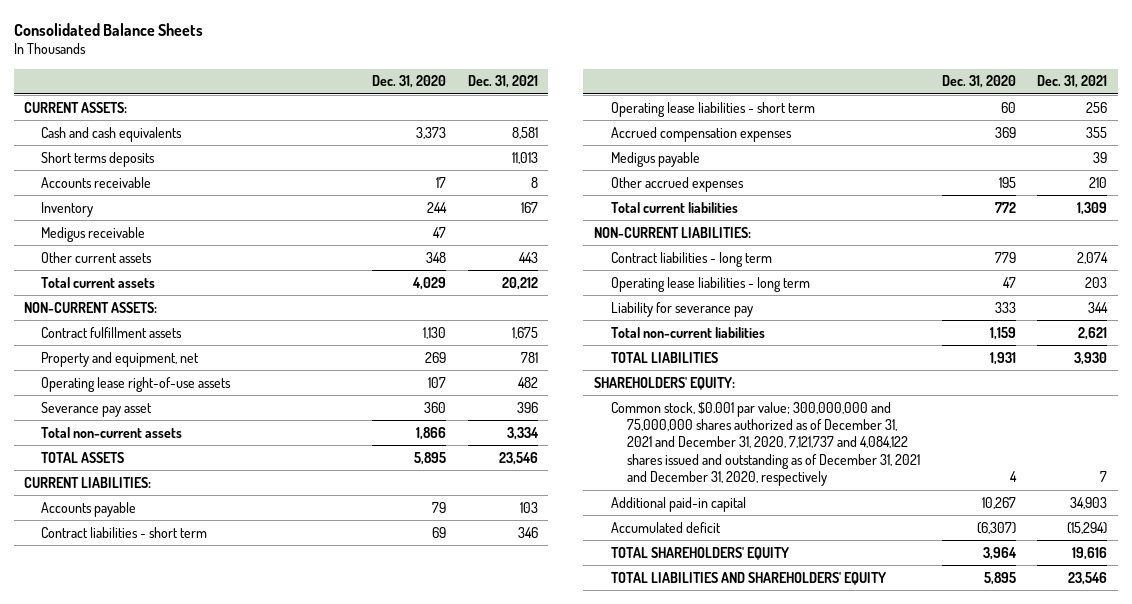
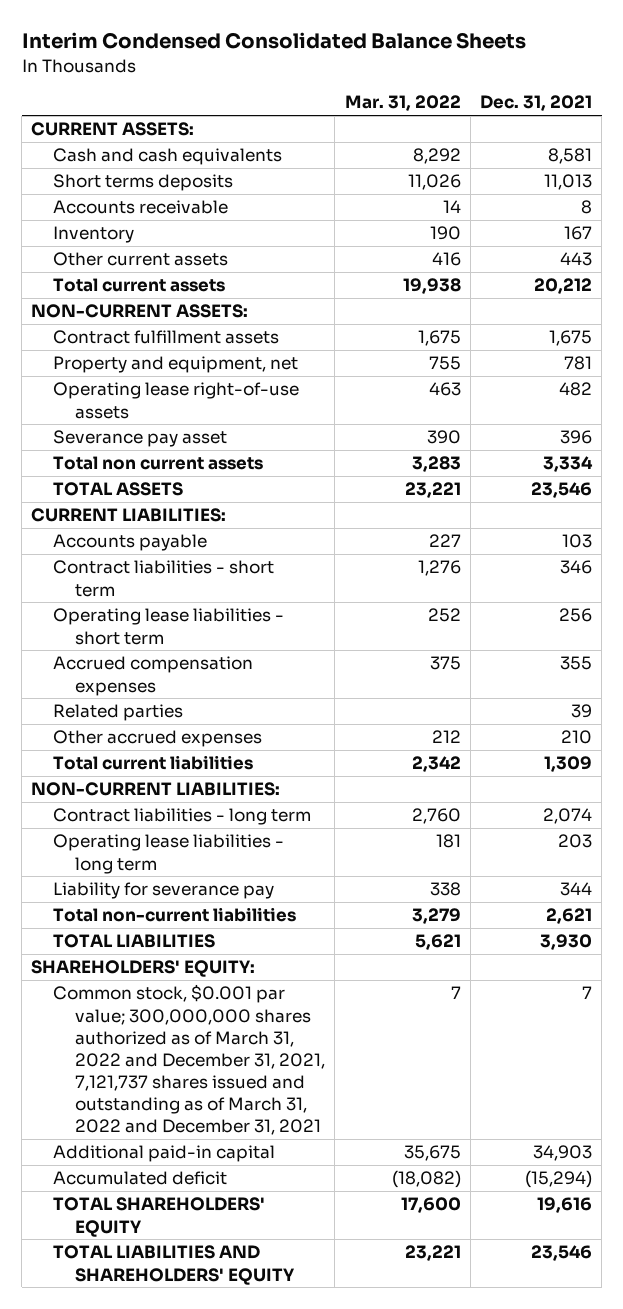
- Consolidated Balance Sheets
+ Interim Condensed Consolidated Balance Sheets
- | Dec. 31, 2020 | Dec. 31, 2021
+ | Mar. 31, 2022 | Dec. 31, 2021
- Medigus receivable | 47 |
- Total non-current assets | 1,866 | 3,334
+ Total non current assets | 3,283 | 3,334
- Medigus payable | | 39
+ Related parties | | 39
- Common stock, $0.001 par value; 300,000,000 and 75,000,000 shares authorized as of December 31, 2021 and December 31, 2020, 7,121,737 and 4,084,122 shares issued and outstanding as of December 31, 2021 and December 31, 2020, respectively | 4 | 7
+ Common stock, $0.001 par value; 300,000,000 shares authorized as of March 31, 2022 and December 31, 2021, 7,121,737 shares issued and outstanding as of March 31, 2022 and December 31, 2021 | 7 | 7

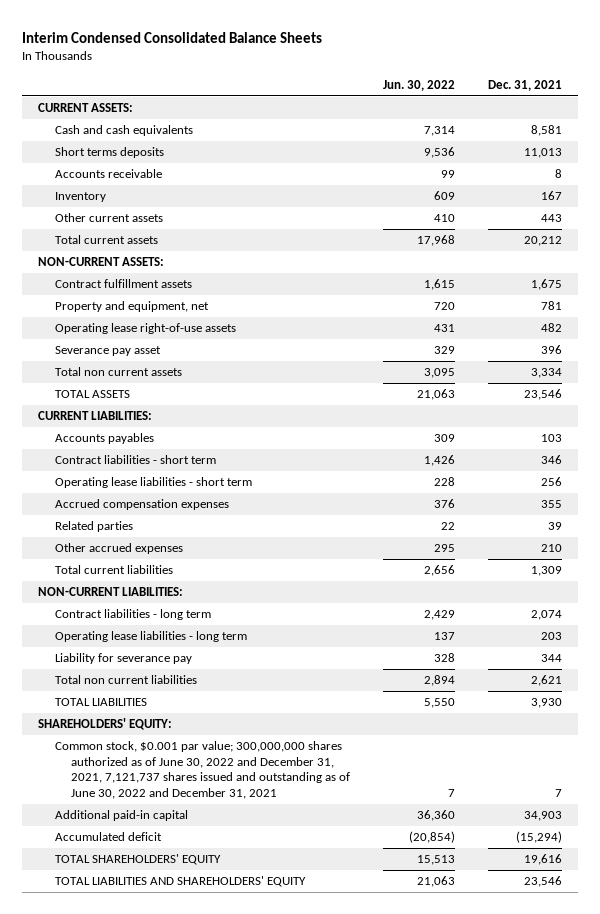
- | Mar. 31, 2022 | Dec. 31, 2021
+ | Jun. 30, 2022 | Dec. 31, 2021
- Accounts payable | 227 | 103
+ Accounts payables | 309 | 103
- Total non-current liabilities | 3,279 | 2,621
+ Total non current liabilities | 2,894 | 2,621
- Common stock, $0.001 par value; 300,000,000 shares authorized as of March 31, 2022 and December 31, 2021, 7,121,737 shares issued and outstanding as of March 31, 2022 and December 31, 2021 | 7 | 7
+ Common stock, $0.001 par value; 300,000,000 shares authorized as of June 30, 2022 and December 31, 2021, 7,121,737 shares issued and outstanding as of June 30, 2022 and December 31, 2021 | 7 | 7

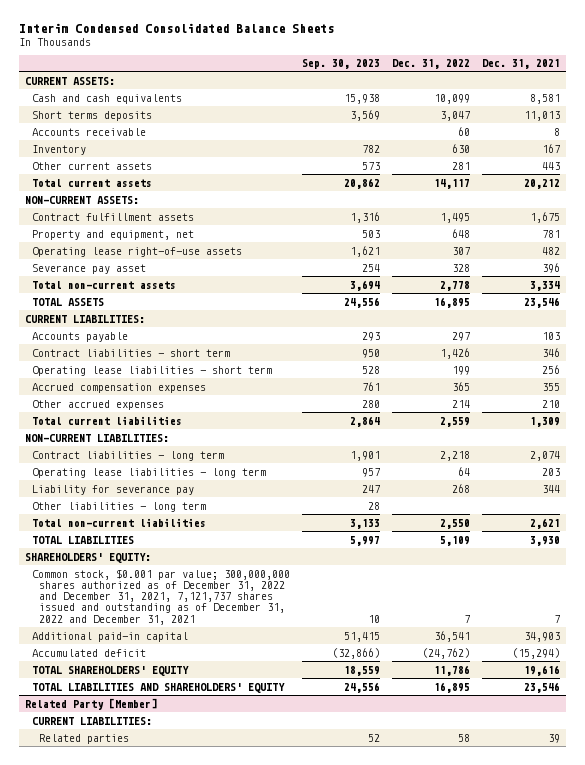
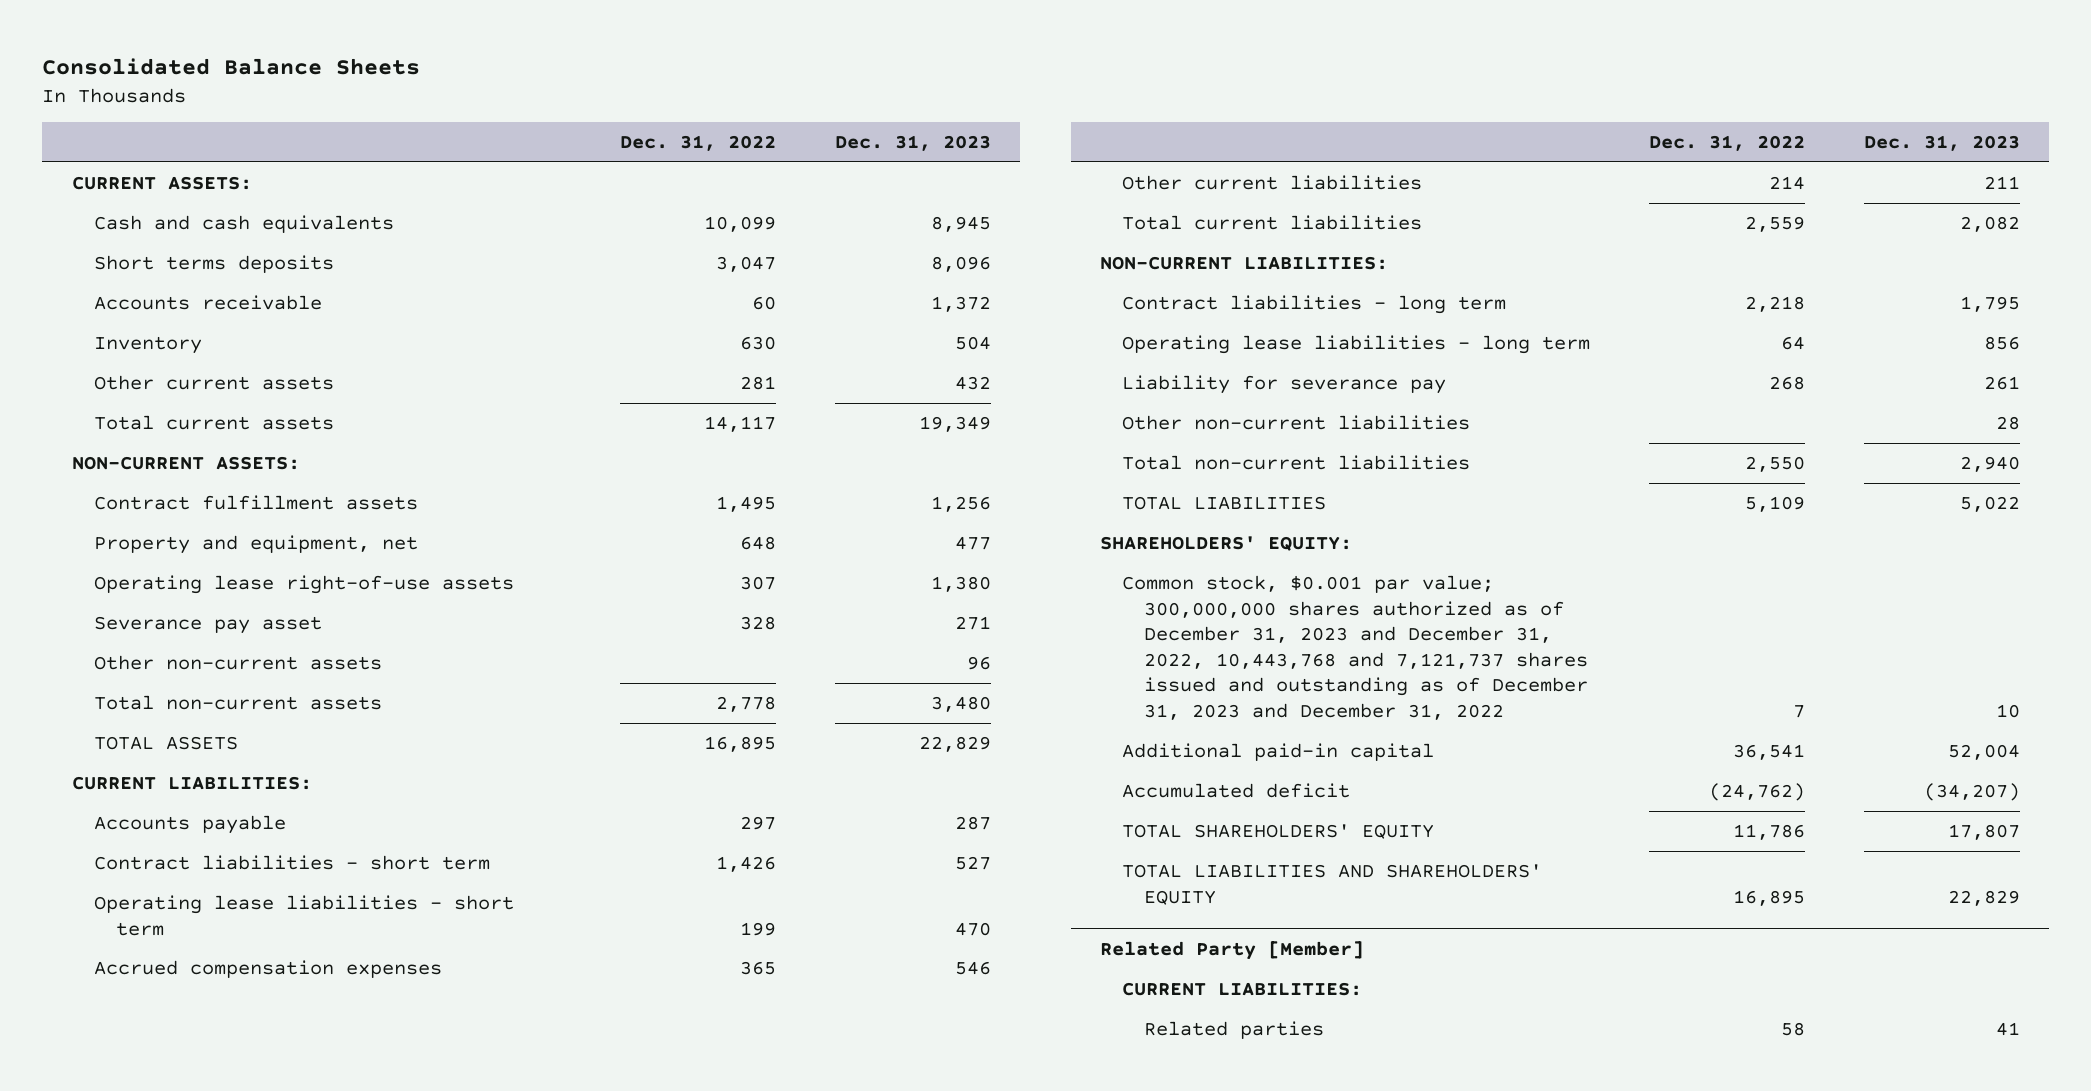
- Interim Condensed Consolidated Balance Sheets
+ Consolidated Balance Sheets
- | Sep. 30, 2023 | Dec. 31, 2022 | Dec. 31, 2021
+ | Dec. 31, 2022 | Dec. 31, 2023
+ Other non-current assets | | 96
- Other accrued expenses | 280 | 214 | 210
+ Other current liabilities | 214 | 211
- Other liabilities - long term | 28 | |
+ Other non-current liabilities | | 28
- Common stock, $0.001 par value; 300,000,000 shares authorized as of December 31, 2022 and December 31, 2021, 7,121,737 shares issued and outstanding as of December 31, 2022 and December 31, 2021 | 10 | 7 | 7
+ Common stock, $0.001 par value; 300,000,000 shares authorized as of December 31, 2023 and December 31, 2022, 10,443,768 and 7,121,737 shares issued and outstanding as of December 31, 2023 and December 31, 2022 | 7 | 10

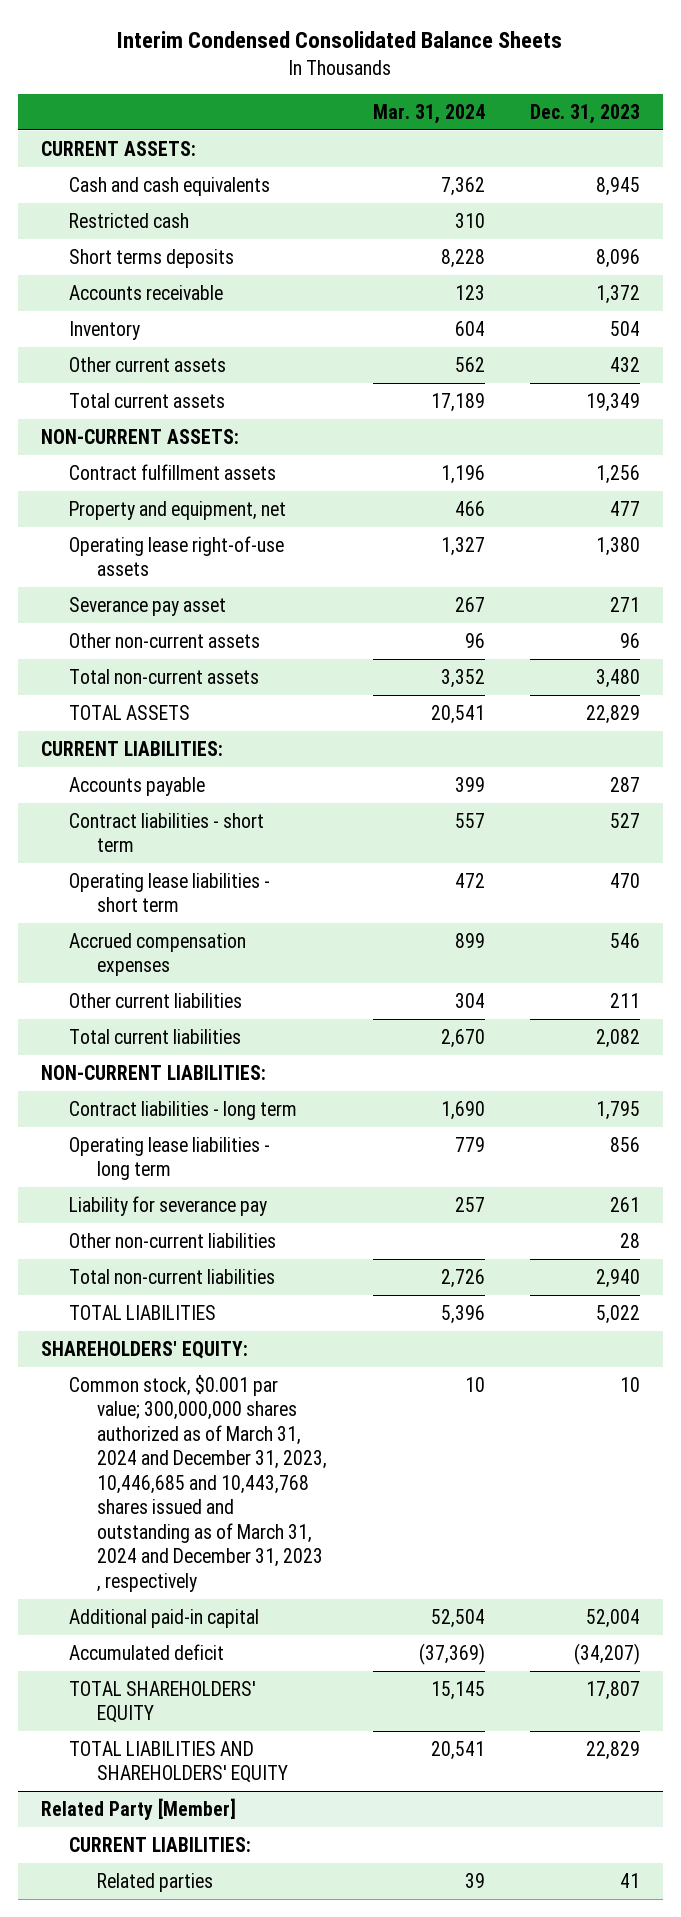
- Consolidated Balance Sheets
+ Interim Condensed Consolidated Balance Sheets
- | Dec. 31, 2022 | Dec. 31, 2023
+ | Mar. 31, 2024 | Dec. 31, 2023
+ Restricted cash | 310 |
- Common stock, $0.001 par value; 300,000,000 shares authorized as of December 31, 2023 and December 31, 2022, 10,443,768 and 7,121,737 shares issued and outstanding as of December 31, 2023 and December 31, 2022 | 7 | 10
+ Common stock, $0.001 par value; 300,000,000 shares authorized as of March 31, 2024 and December 31, 2023, 10,446,685 and 10,443,768 shares issued and outstanding as of March 31, 2024 and December 31, 2023 , respectively | 10 | 10

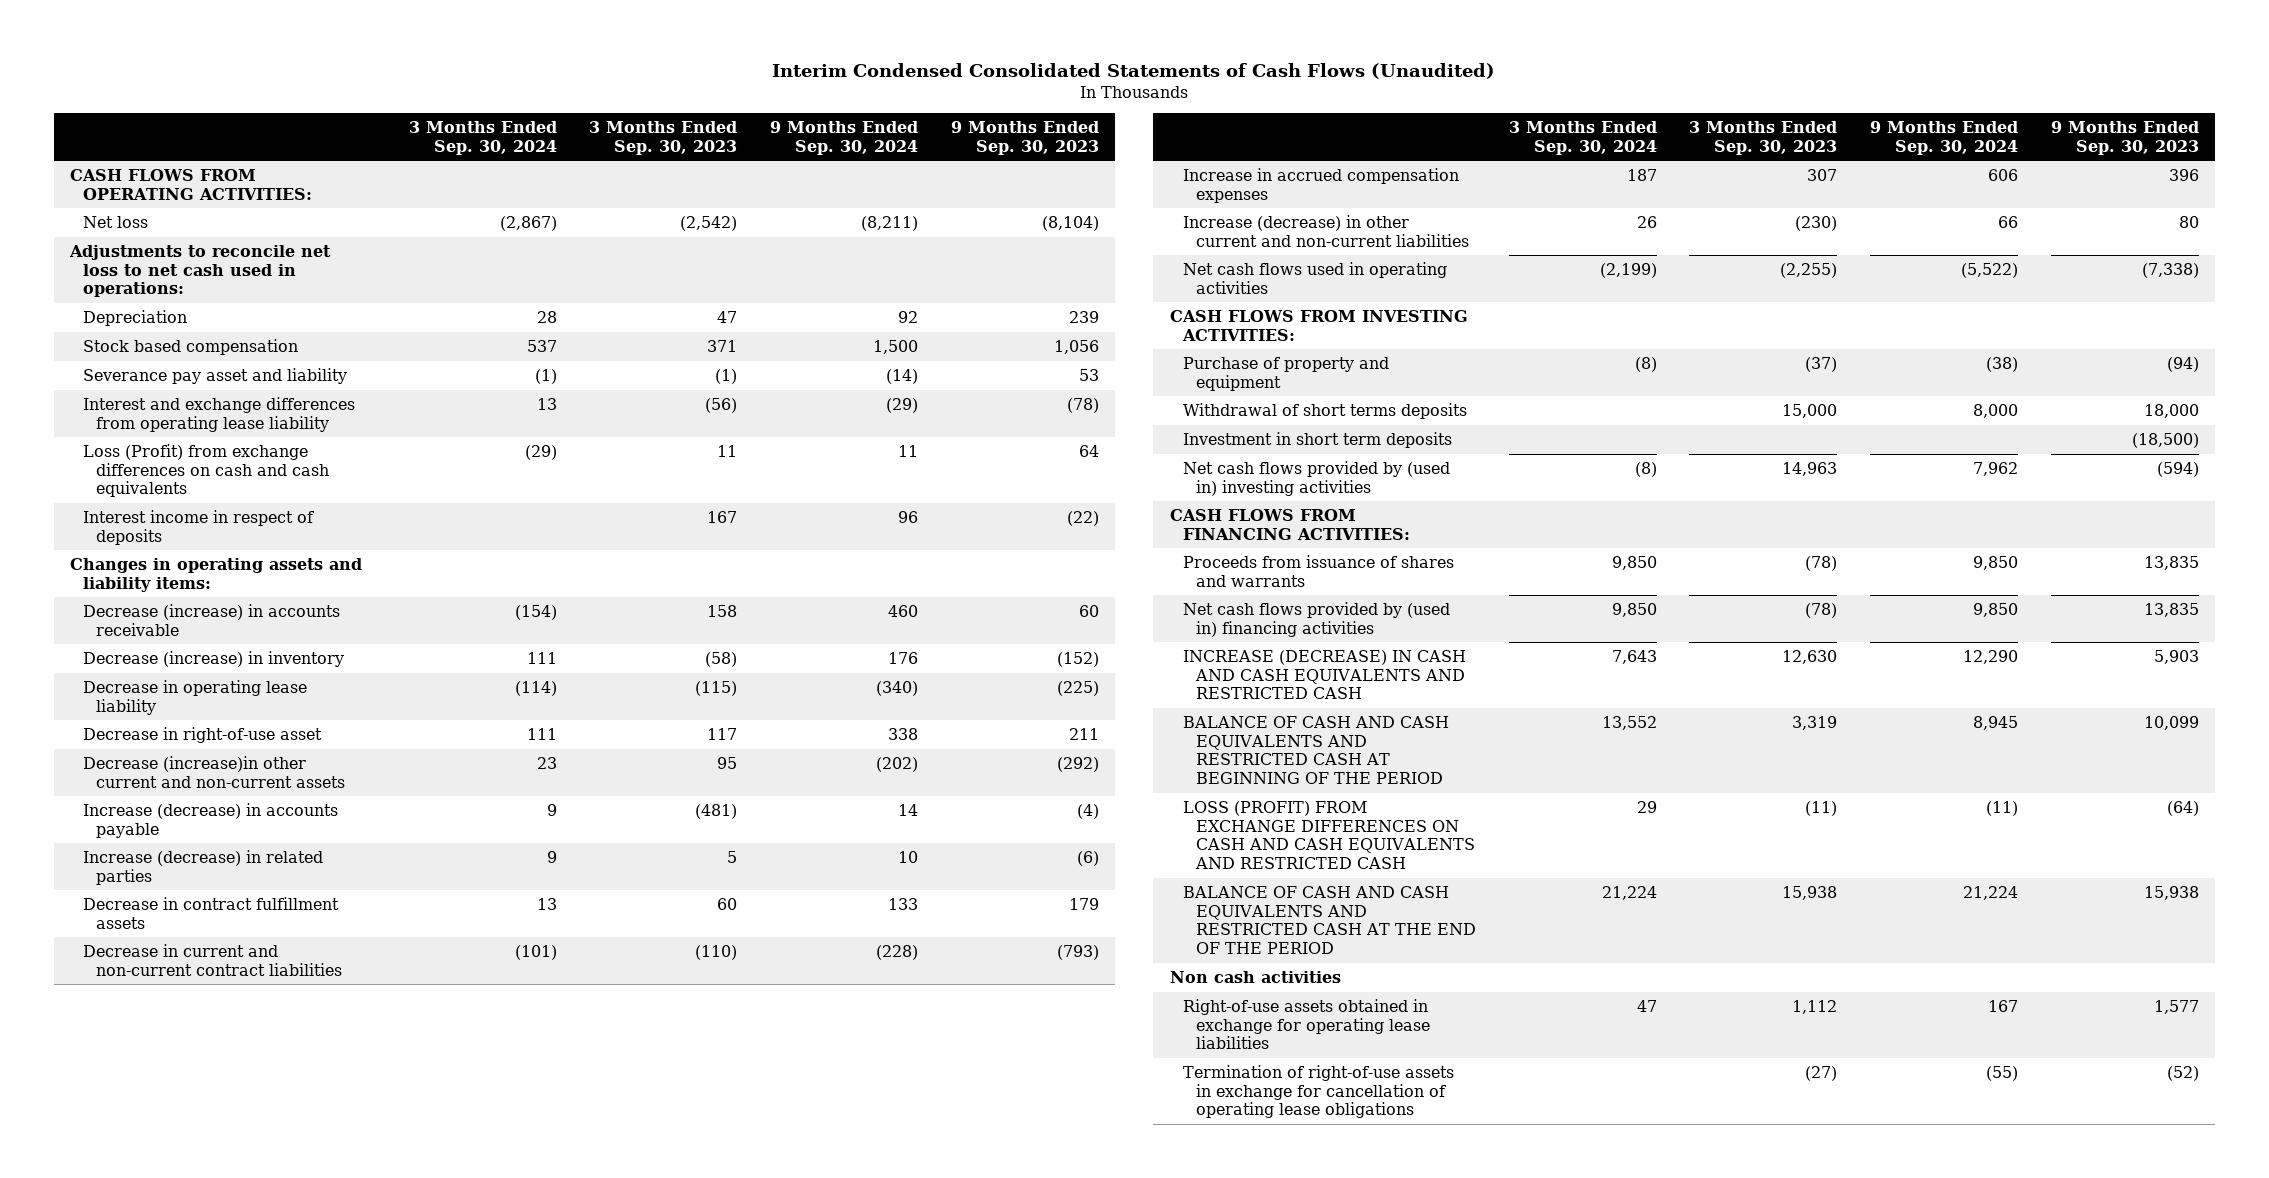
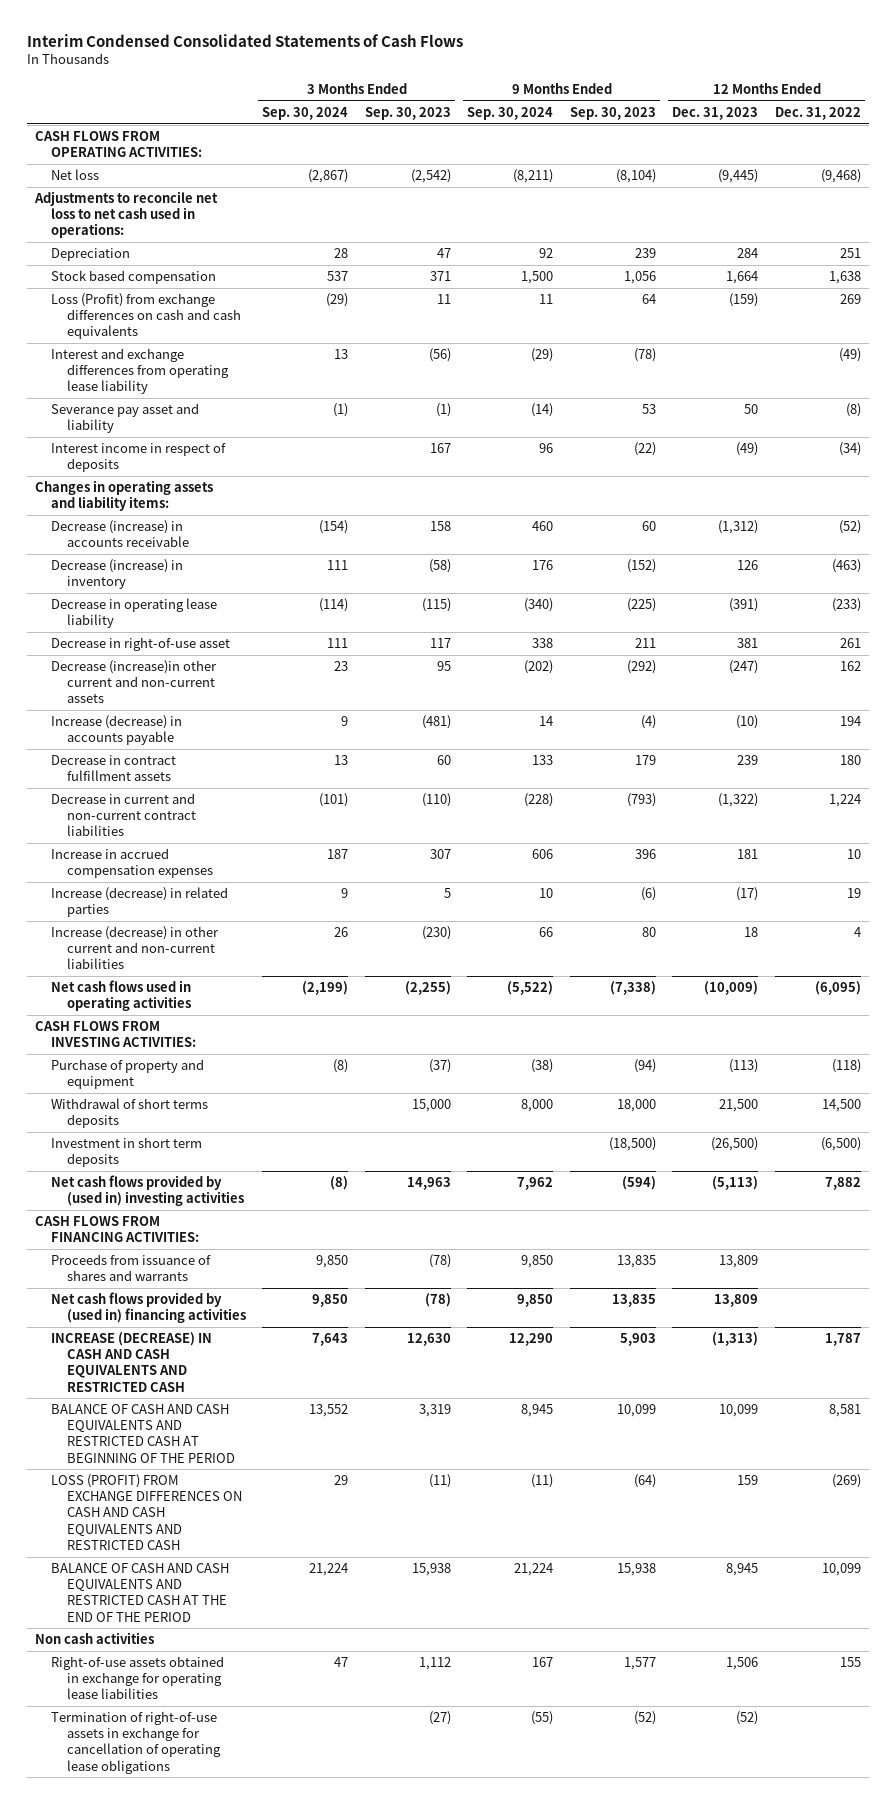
- Interim Condensed Consolidated Statements of Cash Flows (Unaudited)
+ Interim Condensed Consolidated Statements of Cash Flows
- | 3 Months Ended Sep. 30, 2024 | 3 Months Ended Sep. 30, 2023 | 9 Months Ended Sep. 30, 2024 | 9 Months Ended Sep. 30, 2023
+ | 3 Months Ended Sep. 30, 2024 | 3 Months Ended Sep. 30, 2023 | 9 Months Ended Sep. 30, 2024 | 9 Months Ended Sep. 30, 2023 | 12 Months Ended Dec. 31, 2023 | 12 Months Ended Dec. 31, 2022
moved down: Interest and exchange differences from operating lease liability | 13 | (56) | (29) | (78) | | (49)
moved down: Severance pay asset and liability | (1) | (1) | (14) | 53 | 50 | (8)
moved down: Increase (decrease) in related parties | 9 | 5 | 10 | (6) | (17) | 19

